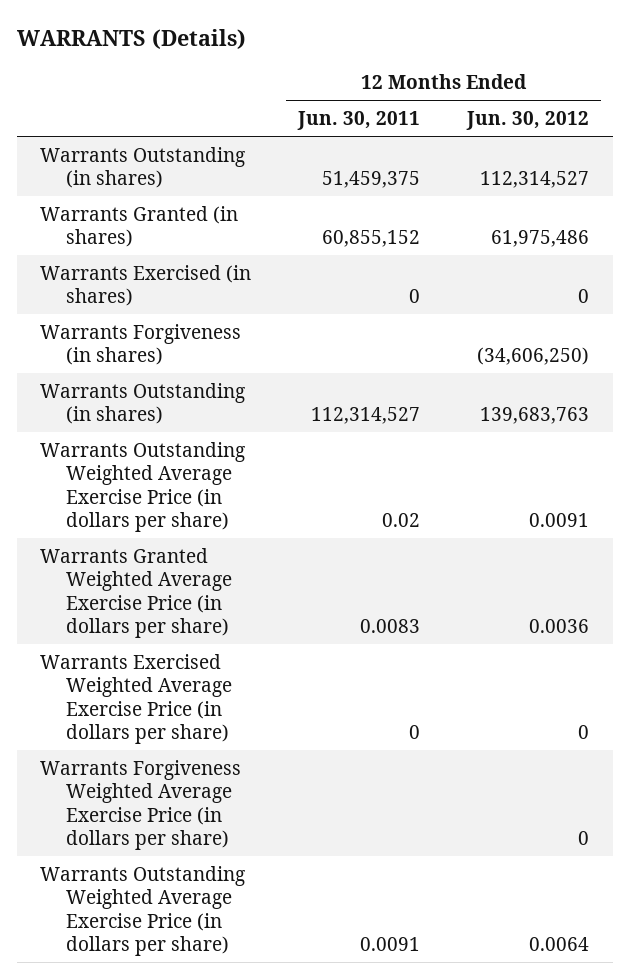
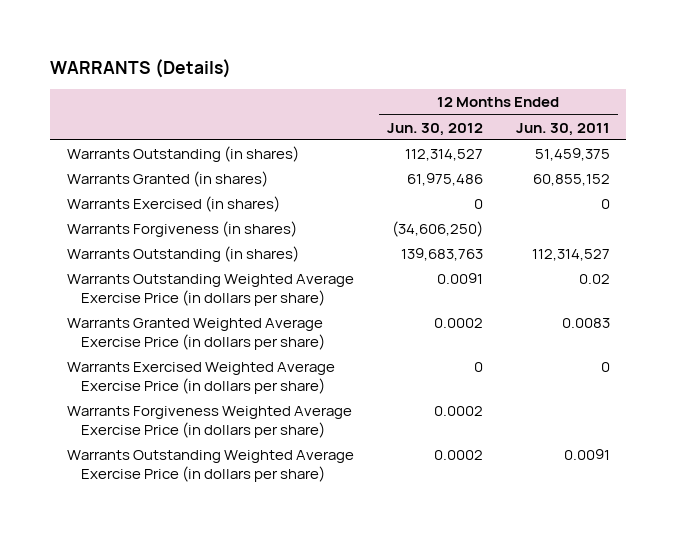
- | 12 Months Ended Jun. 30, 2011 | 12 Months Ended Jun. 30, 2012
+ | 12 Months Ended Jun. 30, 2012 | 12 Months Ended Jun. 30, 2011
- Warrants Granted Weighted Average Exercise Price (in dollars per share) | 0.0083 | 0.0036
+ Warrants Granted Weighted Average Exercise Price (in dollars per share) | 0.0002 | 0.0083
- Warrants Forgiveness Weighted Average Exercise Price (in dollars per share) | | 0
- Warrants Outstanding Weighted Average Exercise Price (in dollars per share) | 0.0091 | 0.0064
+ Warrants Forgiveness Weighted Average Exercise Price (in dollars per share) | 0.0002 |
+ Warrants Outstanding Weighted Average Exercise Price (in dollars per share) | 0.0002 | 0.0091

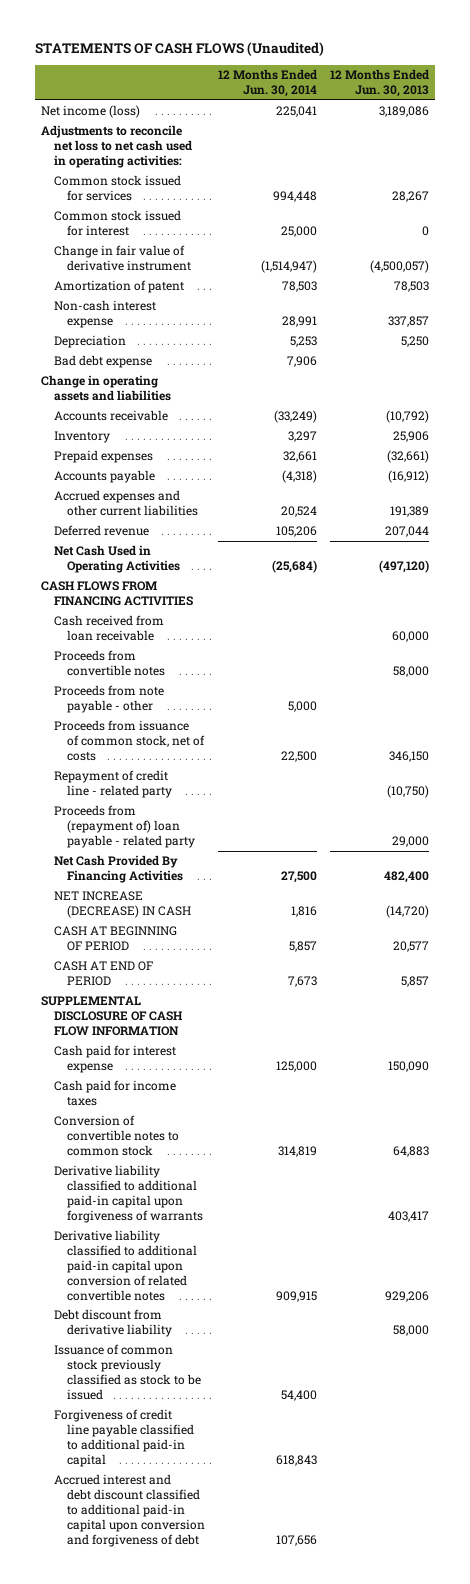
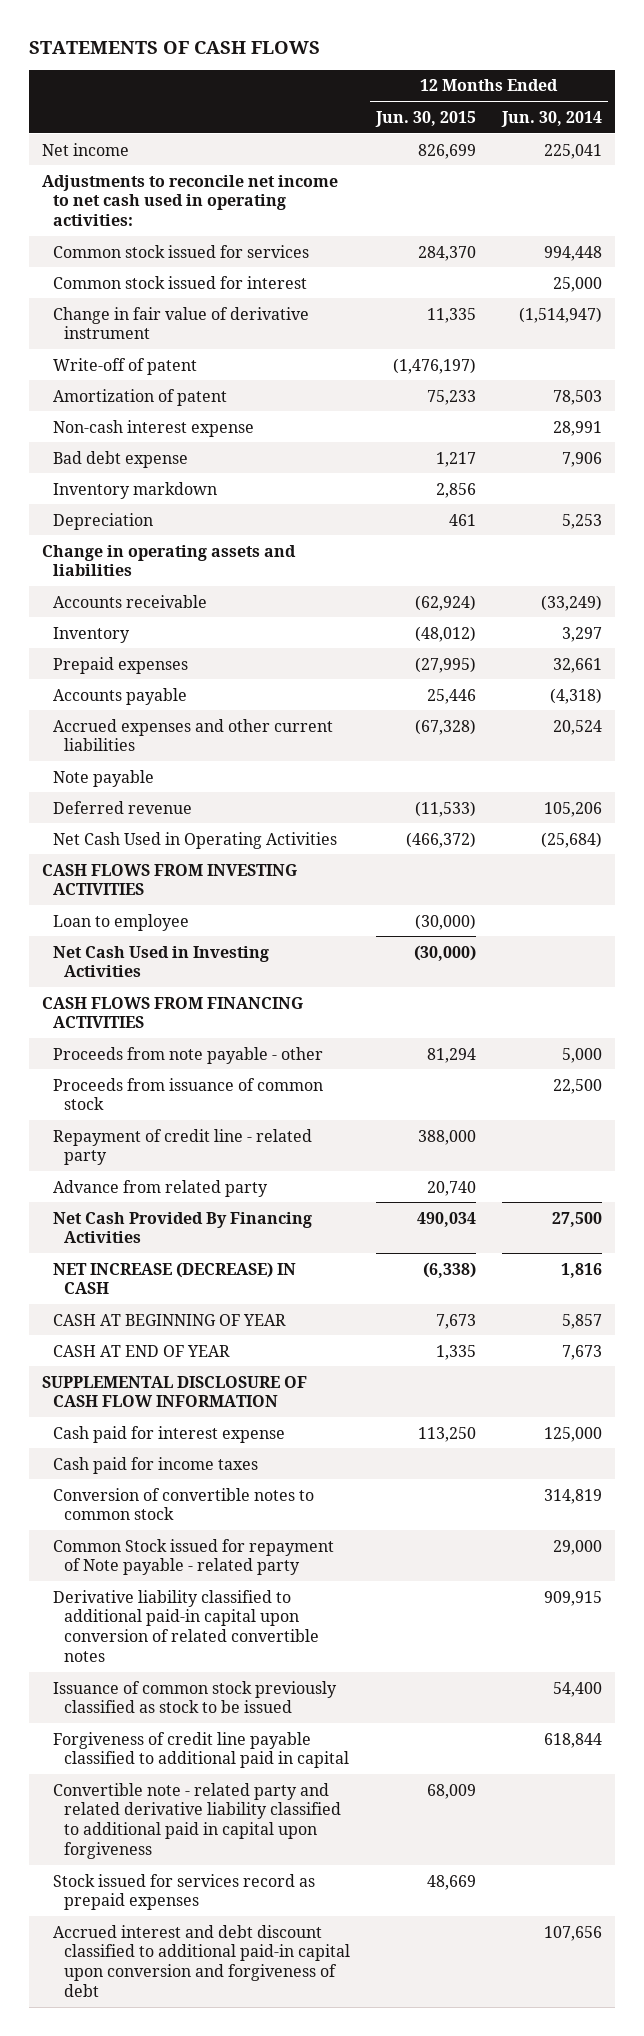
- STATEMENTS OF CASH FLOWS (Unaudited)
+ STATEMENTS OF CASH FLOWS
- | 12 Months Ended Jun. 30, 2014 | 12 Months Ended Jun. 30, 2013
+ | 12 Months Ended Jun. 30, 2015 | 12 Months Ended Jun. 30, 2014
- Net income (loss) | 225,041 | 3,189,086
- Adjustments to reconcile net loss to net cash used in operating activities:
+ Net income | 826,699 | 225,041
+ Adjustments to reconcile net income to net cash used in operating activities:
+ Write-off of patent | (1,476,197) |
+ Inventory markdown | 2,856 |
moved down: Depreciation | 461 | 5,253
+ Note payable
+ CASH FLOWS FROM INVESTING ACTIVITIES
+ Loan to employee | (30,000) |
+ Net Cash Used in Investing Activities | (30,000) |
- Cash received from loan receivable | | 60,000
- Proceeds from convertible notes | | 58,000
- Proceeds from issuance of common stock, net of costs | 22,500 | 346,150
+ Proceeds from issuance of common stock | | 22,500
- Proceeds from (repayment of) loan payable - related party | | 29,000
+ Advance from related party | 20,740 |
- CASH AT BEGINNING OF PERIOD | 5,857 | 20,577
- CASH AT END OF PERIOD | 7,673 | 5,857
+ CASH AT BEGINNING OF YEAR | 7,673 | 5,857
+ CASH AT END OF YEAR | 1,335 | 7,673
- Derivative liability classified to additional paid-in capital upon forgiveness of warrants | | 403,417
+ Common Stock issued for repayment of Note payable - related party | | 29,000
- Debt discount from derivative liability | | 58,000
- Forgiveness of credit line payable classified to additional paid-in capital | 618,843 |
+ Forgiveness of credit line payable classified to additional paid in capital | | 618,844
+ Convertible note - related party and related derivative liability classified to additional paid in capital upon forgiveness | 68,009 |
+ Stock issued for services record as prepaid expenses | 48,669 |

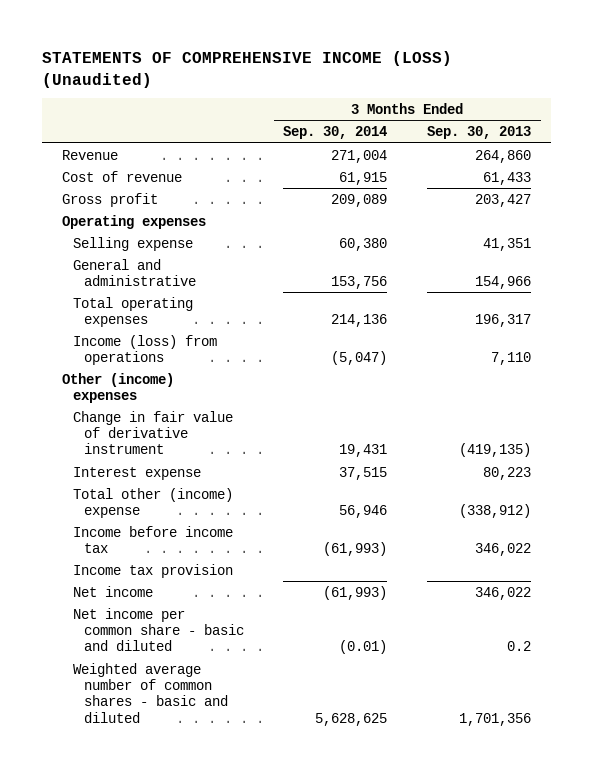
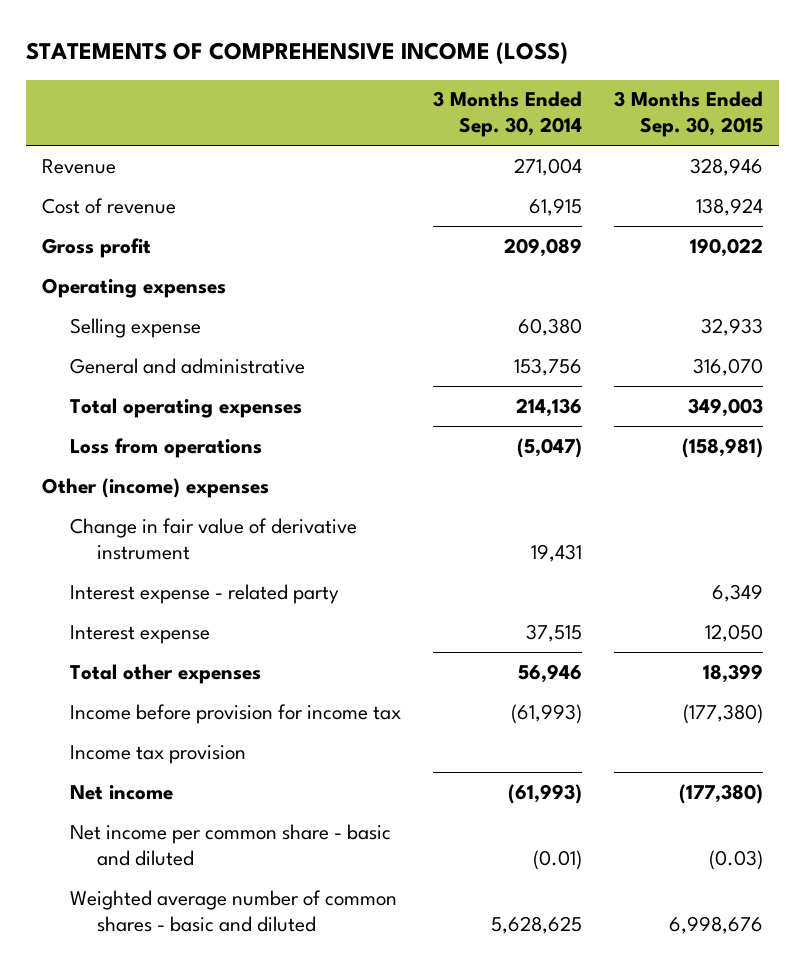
- STATEMENTS OF COMPREHENSIVE INCOME (LOSS) (Unaudited)
+ STATEMENTS OF COMPREHENSIVE INCOME (LOSS)
- | 3 Months Ended Sep. 30, 2014 | 3 Months Ended Sep. 30, 2013
+ | 3 Months Ended Sep. 30, 2014 | 3 Months Ended Sep. 30, 2015
- Income (loss) from operations | (5,047) | 7,110
+ Loss from operations | (5,047) | (158,981)
+ Interest expense - related party | | 6,349
- Total other (income) expense | 56,946 | (338,912)
- Income before income tax | (61,993) | 346,022
+ Total other expenses | 56,946 | 18,399
+ Income before provision for income tax | (61,993) | (177,380)

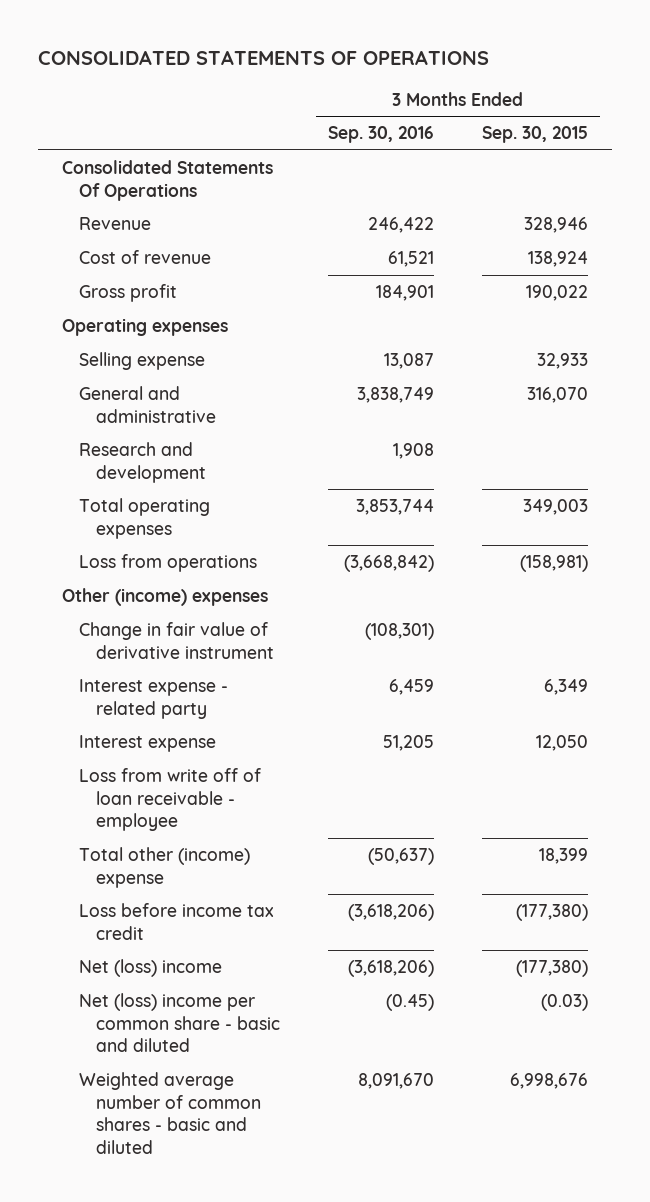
- STATEMENTS OF COMPREHENSIVE INCOME (LOSS)
+ CONSOLIDATED STATEMENTS OF OPERATIONS
- | 3 Months Ended Sep. 30, 2014 | 3 Months Ended Sep. 30, 2015
+ | 3 Months Ended Sep. 30, 2016 | 3 Months Ended Sep. 30, 2015
+ Consolidated Statements Of Operations
+ Research and development | 1,908 |
- Total other expenses | 56,946 | 18,399
- Income before provision for income tax | (61,993) | (177,380)
- Income tax provision
- Net income | (61,993) | (177,380)
- Net income per common share - basic and diluted | (0.01) | (0.03)
+ Loss from write off of loan receivable - employee
+ Total other (income) expense | (50,637) | 18,399
+ Loss before income tax credit | (3,618,206) | (177,380)
+ Net (loss) income | (3,618,206) | (177,380)
+ Net (loss) income per common share - basic and diluted | (0.45) | (0.03)

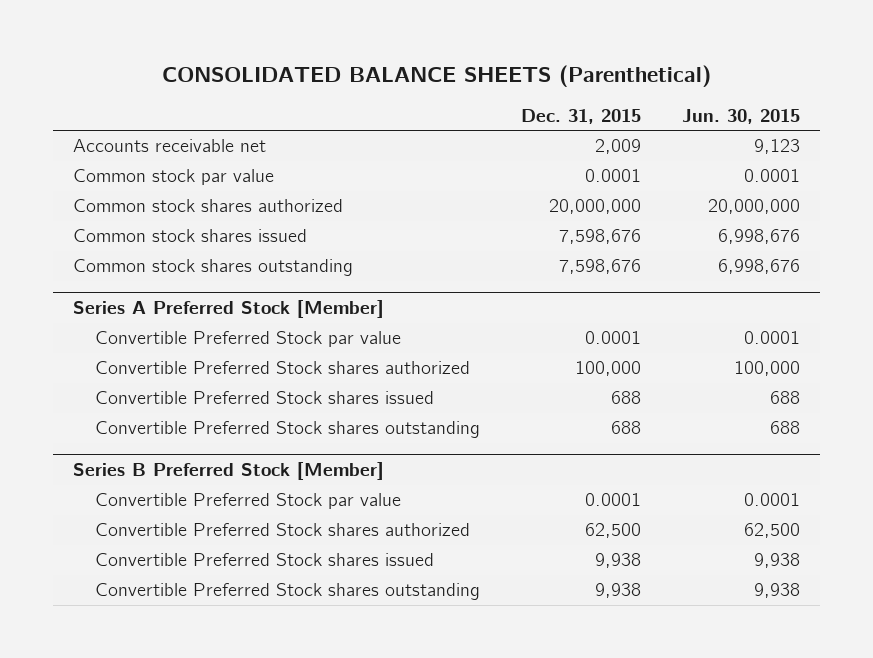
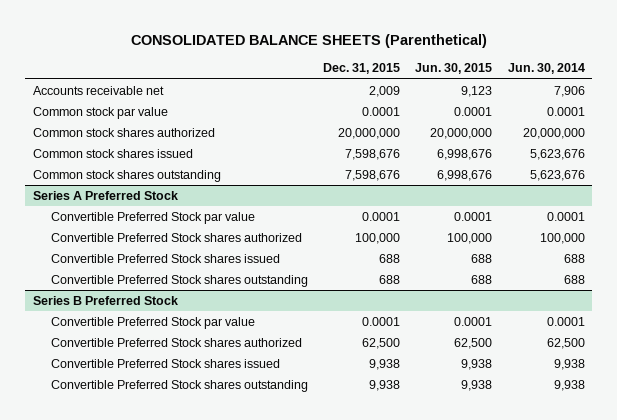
- | Dec. 31, 2015 | Jun. 30, 2015
+ | Dec. 31, 2015 | Jun. 30, 2015 | Jun. 30, 2014
- Series A Preferred Stock [Member]
+ Series A Preferred Stock
- Series B Preferred Stock [Member]
+ Series B Preferred Stock

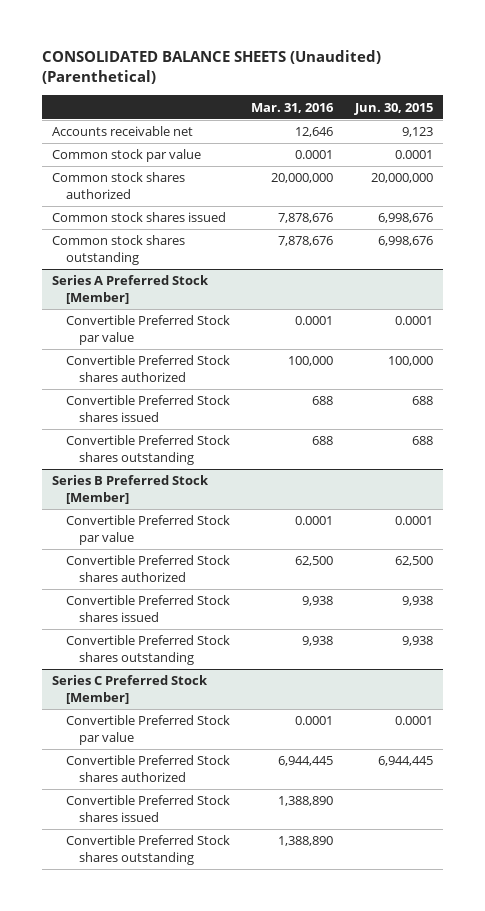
- CONSOLIDATED BALANCE SHEETS (Parenthetical)
+ CONSOLIDATED BALANCE SHEETS (Unaudited) (Parenthetical)
- | Dec. 31, 2015 | Jun. 30, 2015 | Jun. 30, 2014
+ | Mar. 31, 2016 | Jun. 30, 2015
- Series A Preferred Stock
+ Series A Preferred Stock [Member]
- Series B Preferred Stock
+ Series B Preferred Stock [Member]
+ Series C Preferred Stock [Member]
+ Convertible Preferred Stock par value | 0.0001 | 0.0001
+ Convertible Preferred Stock shares authorized | 6,944,445 | 6,944,445
+ Convertible Preferred Stock shares issued | 1,388,890 |
+ Convertible Preferred Stock shares outstanding | 1,388,890 |

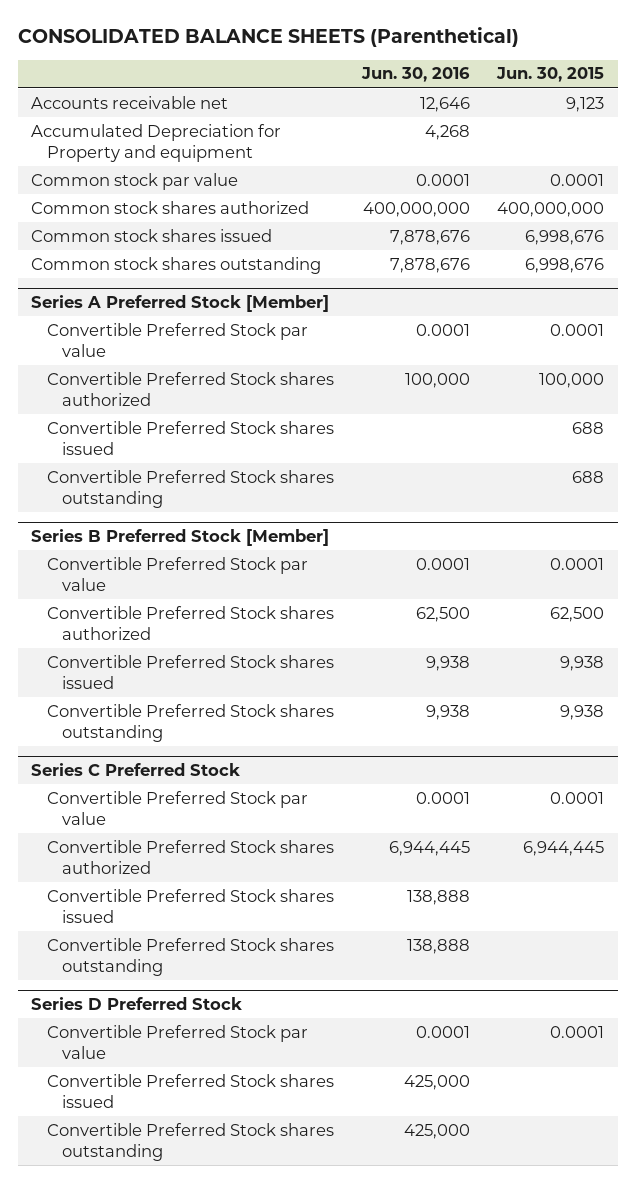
- CONSOLIDATED BALANCE SHEETS (Unaudited) (Parenthetical)
+ CONSOLIDATED BALANCE SHEETS (Parenthetical)
- | Mar. 31, 2016 | Jun. 30, 2015
+ | Jun. 30, 2016 | Jun. 30, 2015
+ Accumulated Depreciation for Property and equipment | 4,268 |
- Common stock shares authorized | 20,000,000 | 20,000,000
+ Common stock shares authorized | 400,000,000 | 400,000,000
- Series C Preferred Stock [Member]
+ Series C Preferred Stock
+ Series D Preferred Stock
+ Convertible Preferred Stock par value | 0.0001 | 0.0001
+ Convertible Preferred Stock shares issued | 425,000 |
+ Convertible Preferred Stock shares outstanding | 425,000 |

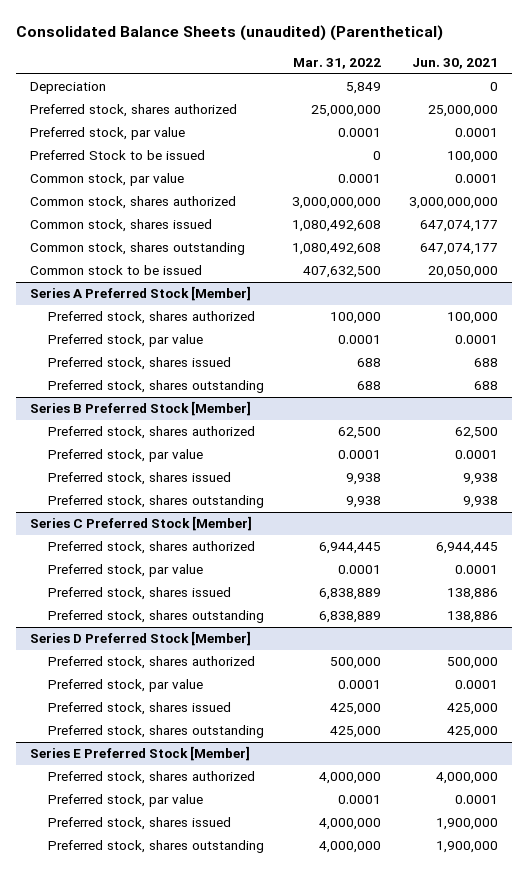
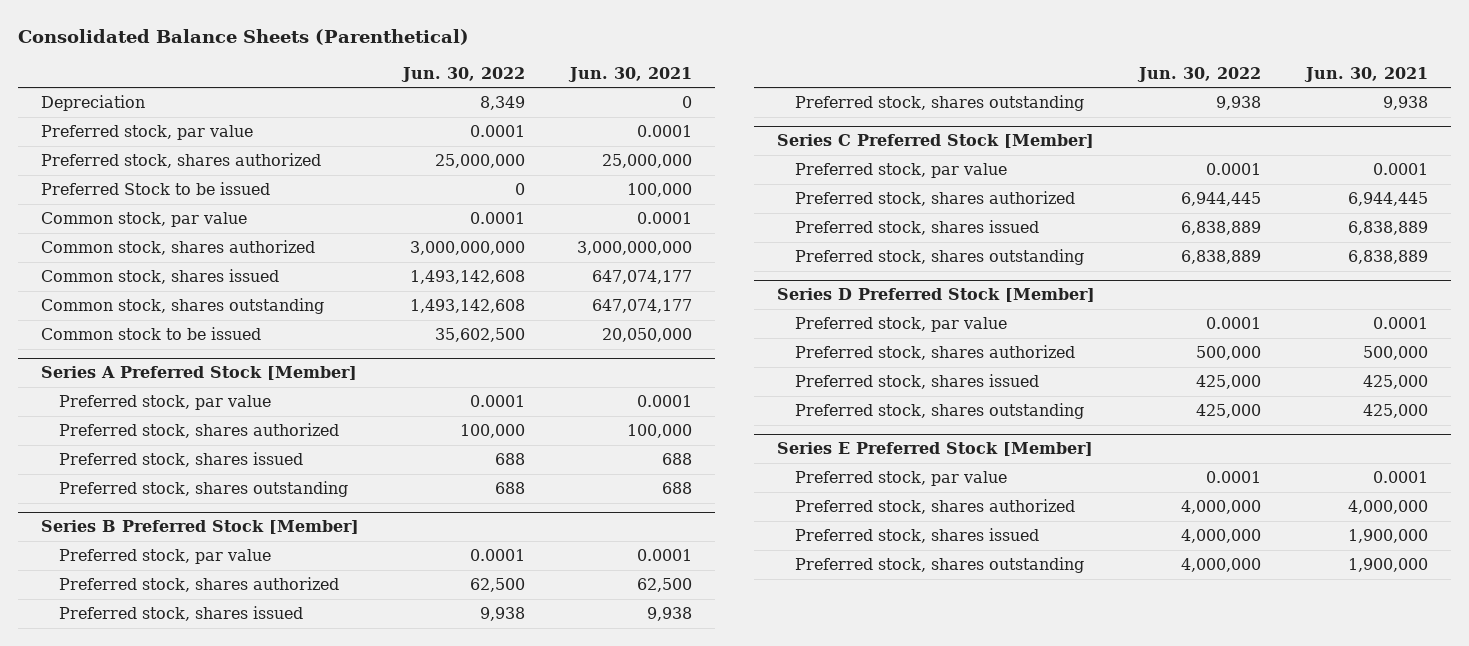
- Consolidated Balance Sheets (unaudited) (Parenthetical)
+ Consolidated Balance Sheets (Parenthetical)
- | Mar. 31, 2022 | Jun. 30, 2021
+ | Jun. 30, 2022 | Jun. 30, 2021
moved down: Preferred stock, shares authorized | 25,000,000 | 25,000,000
@ Series A Preferred Stock [Member]
moved down: Preferred stock, shares authorized | 100,000 | 100,000
@ Series B Preferred Stock [Member]
moved down: Preferred stock, shares authorized | 62,500 | 62,500
@ Series C Preferred Stock [Member]
- Preferred stock, shares issued | 6,838,889 | 138,886
- Preferred stock, shares outstanding | 6,838,889 | 138,886
moved down: Preferred stock, shares authorized | 6,944,445 | 6,944,445
+ Preferred stock, shares issued | 6,838,889 | 6,838,889
+ Preferred stock, shares outstanding | 6,838,889 | 6,838,889
@ Series D Preferred Stock [Member]
moved down: Preferred stock, shares authorized | 500,000 | 500,000
@ Series E Preferred Stock [Member]
moved down: Preferred stock, shares authorized | 4,000,000 | 4,000,000

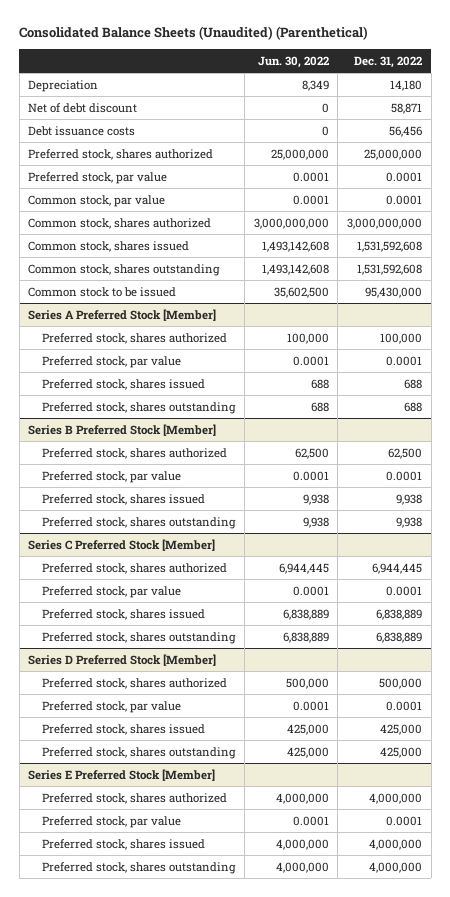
- Consolidated Balance Sheets (Parenthetical)
+ Consolidated Balance Sheets (Unaudited) (Parenthetical)
- | Jun. 30, 2022 | Jun. 30, 2021
+ | Jun. 30, 2022 | Dec. 31, 2022
+ Net of debt discount | 0 | 58,871
+ Debt issuance costs | 0 | 56,456
- Preferred Stock to be issued | 0 | 100,000
moved down: Preferred stock, par value | 0.0001 | 0.0001
@ Series A Preferred Stock [Member]
moved down: Preferred stock, par value | 0.0001 | 0.0001
@ Series B Preferred Stock [Member]
moved down: Preferred stock, par value | 0.0001 | 0.0001
@ Series C Preferred Stock [Member]
moved down: Preferred stock, par value | 0.0001 | 0.0001
@ Series D Preferred Stock [Member]
moved down: Preferred stock, par value | 0.0001 | 0.0001
@ Series E Preferred Stock [Member]
moved down: Preferred stock, par value | 0.0001 | 0.0001

